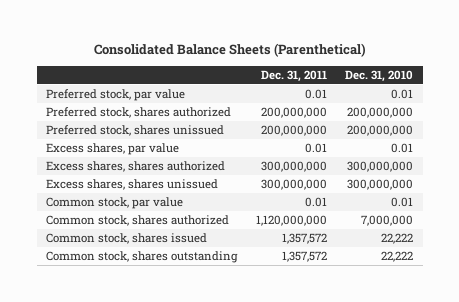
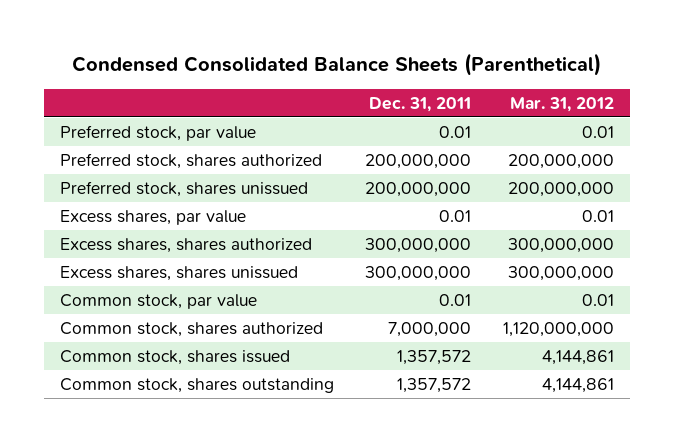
- Consolidated Balance Sheets (Parenthetical)
+ Condensed Consolidated Balance Sheets (Parenthetical)
- | Dec. 31, 2011 | Dec. 31, 2010
+ | Dec. 31, 2011 | Mar. 31, 2012
- Common stock, shares authorized | 1,120,000,000 | 7,000,000
+ Common stock, shares authorized | 7,000,000 | 1,120,000,000

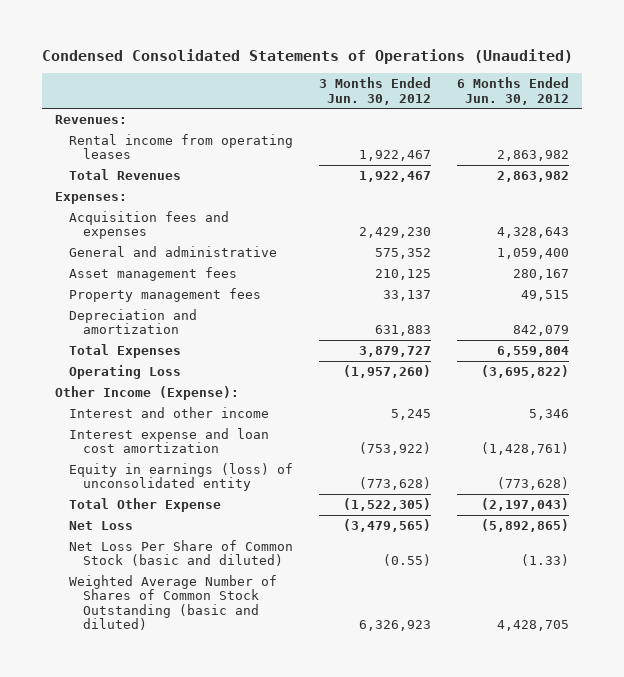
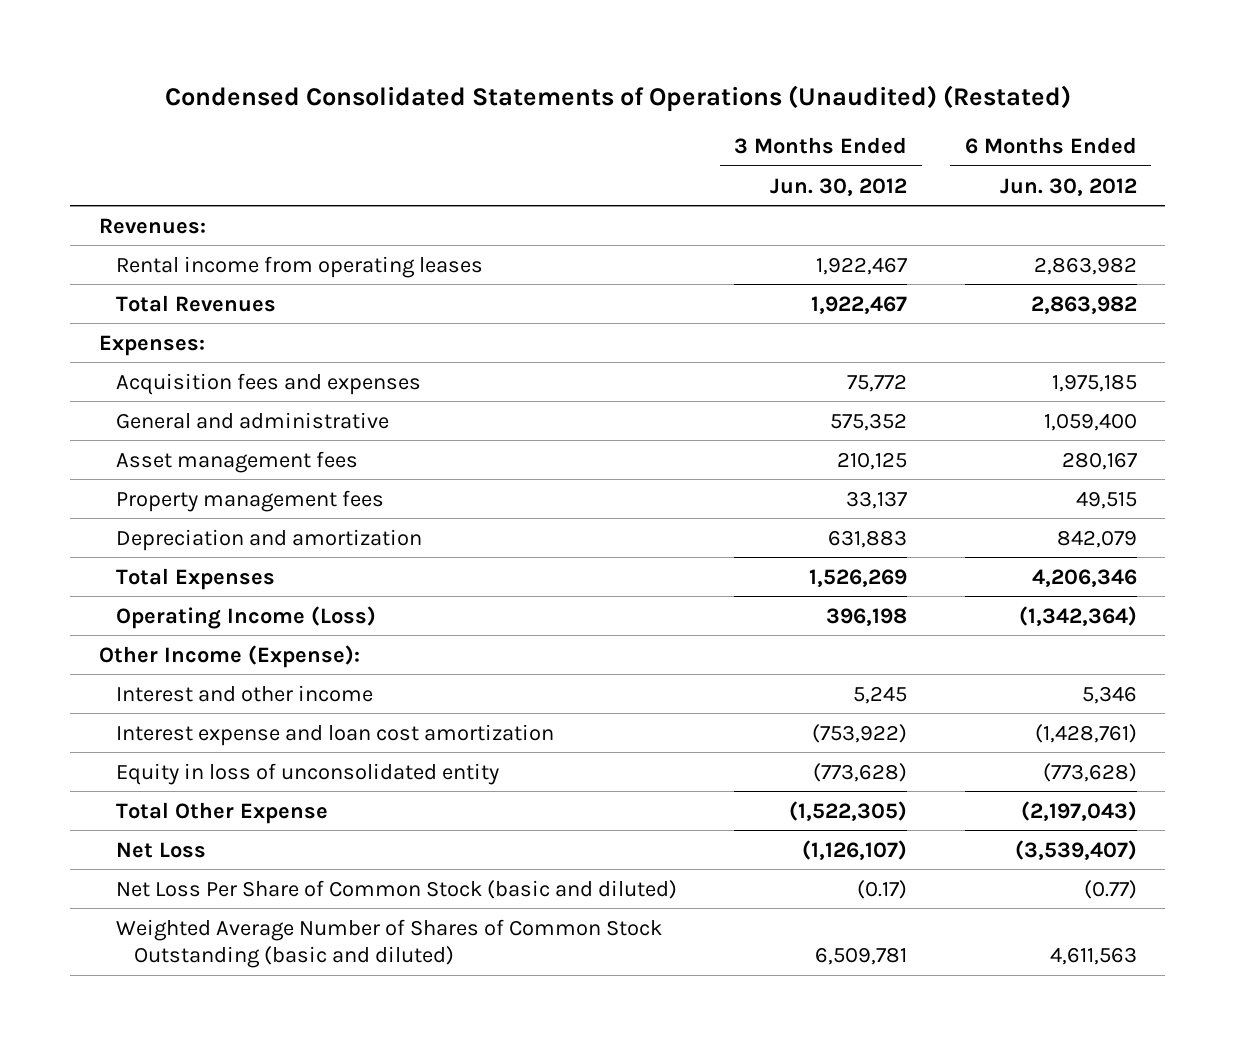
- Condensed Consolidated Statements of Operations (Unaudited)
+ Condensed Consolidated Statements of Operations (Unaudited) (Restated)
- Acquisition fees and expenses | 2,429,230 | 4,328,643
+ Acquisition fees and expenses | 75,772 | 1,975,185
- Total Expenses | 3,879,727 | 6,559,804
- Operating Loss | (1,957,260) | (3,695,822)
+ Total Expenses | 1,526,269 | 4,206,346
+ Operating Income (Loss) | 396,198 | (1,342,364)
- Equity in earnings (loss) of unconsolidated entity | (773,628) | (773,628)
+ Equity in loss of unconsolidated entity | (773,628) | (773,628)
- Net Loss | (3,479,565) | (5,892,865)
- Net Loss Per Share of Common Stock (basic and diluted) | (0.55) | (1.33)
- Weighted Average Number of Shares of Common Stock Outstanding (basic and diluted) | 6,326,923 | 4,428,705
+ Net Loss | (1,126,107) | (3,539,407)
+ Net Loss Per Share of Common Stock (basic and diluted) | (0.17) | (0.77)
+ Weighted Average Number of Shares of Common Stock Outstanding (basic and diluted) | 6,509,781 | 4,611,563

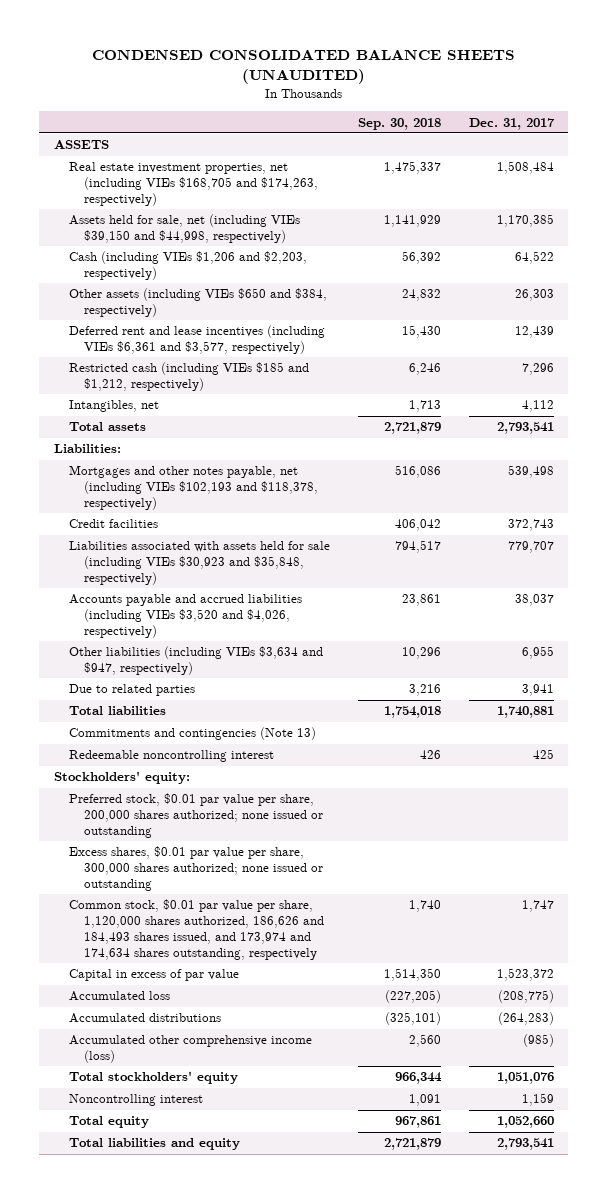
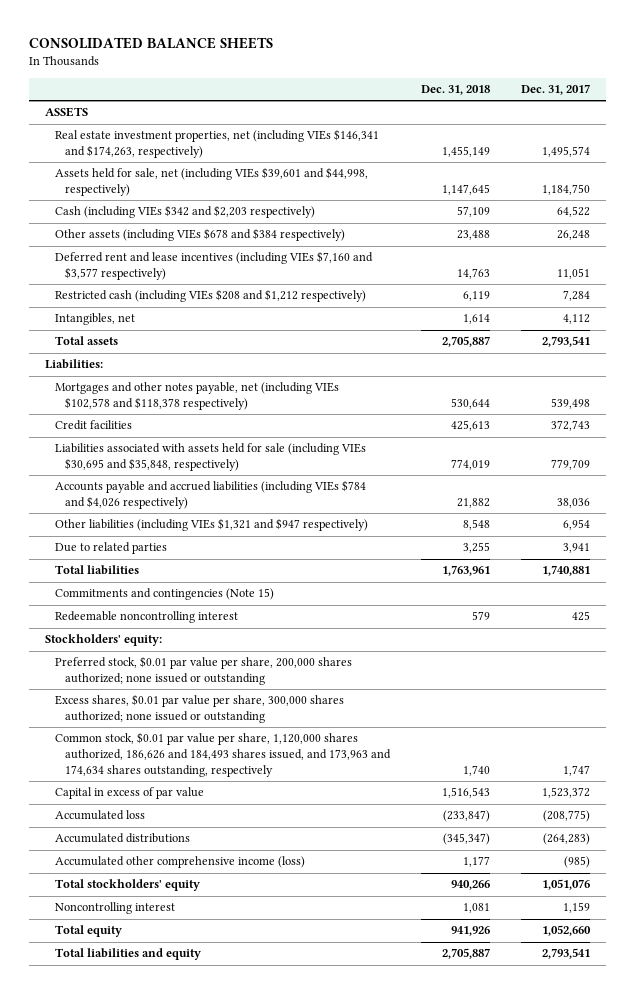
- CONDENSED CONSOLIDATED BALANCE SHEETS (UNAUDITED)
+ CONSOLIDATED BALANCE SHEETS
- | Sep. 30, 2018 | Dec. 31, 2017
+ | Dec. 31, 2018 | Dec. 31, 2017
- Real estate investment properties, net (including VIEs $168,705 and $174,263, respectively) | 1,475,337 | 1,508,484
- Assets held for sale, net (including VIEs $39,150 and $44,998, respectively) | 1,141,929 | 1,170,385
- Cash (including VIEs $1,206 and $2,203, respectively) | 56,392 | 64,522
- Other assets (including VIEs $650 and $384, respectively) | 24,832 | 26,303
- Deferred rent and lease incentives (including VIEs $6,361 and $3,577, respectively) | 15,430 | 12,439
- Restricted cash (including VIEs $185 and $1,212, respectively) | 6,246 | 7,296
+ Real estate investment properties, net (including VIEs $146,341 and $174,263, respectively) | 1,455,149 | 1,495,574
+ Assets held for sale, net (including VIEs $39,601 and $44,998, respectively) | 1,147,645 | 1,184,750
+ Cash (including VIEs $342 and $2,203 respectively) | 57,109 | 64,522
+ Other assets (including VIEs $678 and $384 respectively) | 23,488 | 26,248
+ Deferred rent and lease incentives (including VIEs $7,160 and $3,577 respectively) | 14,763 | 11,051
+ Restricted cash (including VIEs $208 and $1,212 respectively) | 6,119 | 7,284
- Mortgages and other notes payable, net (including VIEs $102,193 and $118,378, respectively) | 516,086 | 539,498
+ Mortgages and other notes payable, net (including VIEs $102,578 and $118,378 respectively) | 530,644 | 539,498
- Liabilities associated with assets held for sale (including VIEs $30,923 and $35,848, respectively) | 794,517 | 779,707
- Accounts payable and accrued liabilities (including VIEs $3,520 and $4,026, respectively) | 23,861 | 38,037
- Other liabilities (including VIEs $3,634 and $947, respectively) | 10,296 | 6,955
+ Liabilities associated with assets held for sale (including VIEs $30,695 and $35,848, respectively) | 774,019 | 779,709
+ Accounts payable and accrued liabilities (including VIEs $784 and $4,026 respectively) | 21,882 | 38,036
+ Other liabilities (including VIEs $1,321 and $947 respectively) | 8,548 | 6,954
- Commitments and contingencies (Note 13)
+ Commitments and contingencies (Note 15)
- Common stock, $0.01 par value per share, 1,120,000 shares authorized, 186,626 and 184,493 shares issued, and 173,974 and 174,634 shares outstanding, respectively | 1,740 | 1,747
+ Common stock, $0.01 par value per share, 1,120,000 shares authorized, 186,626 and 184,493 shares issued, and 173,963 and 174,634 shares outstanding, respectively | 1,740 | 1,747

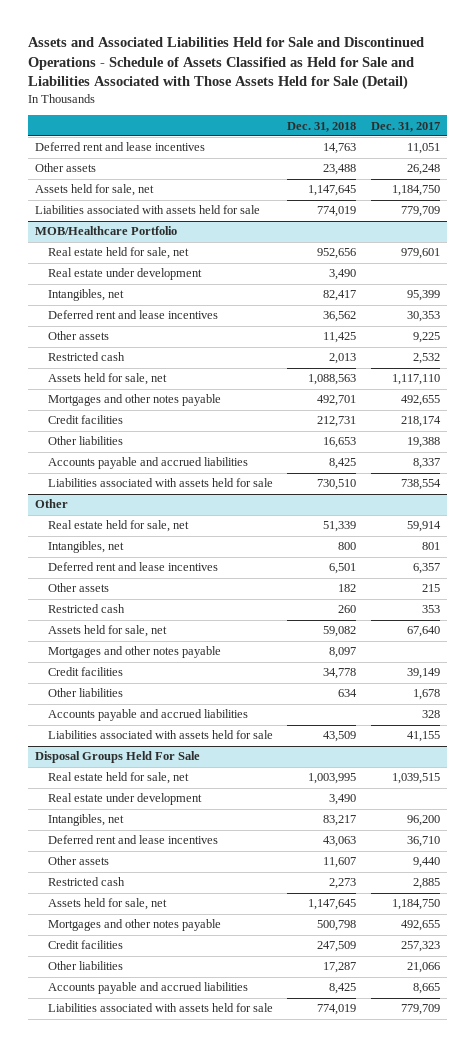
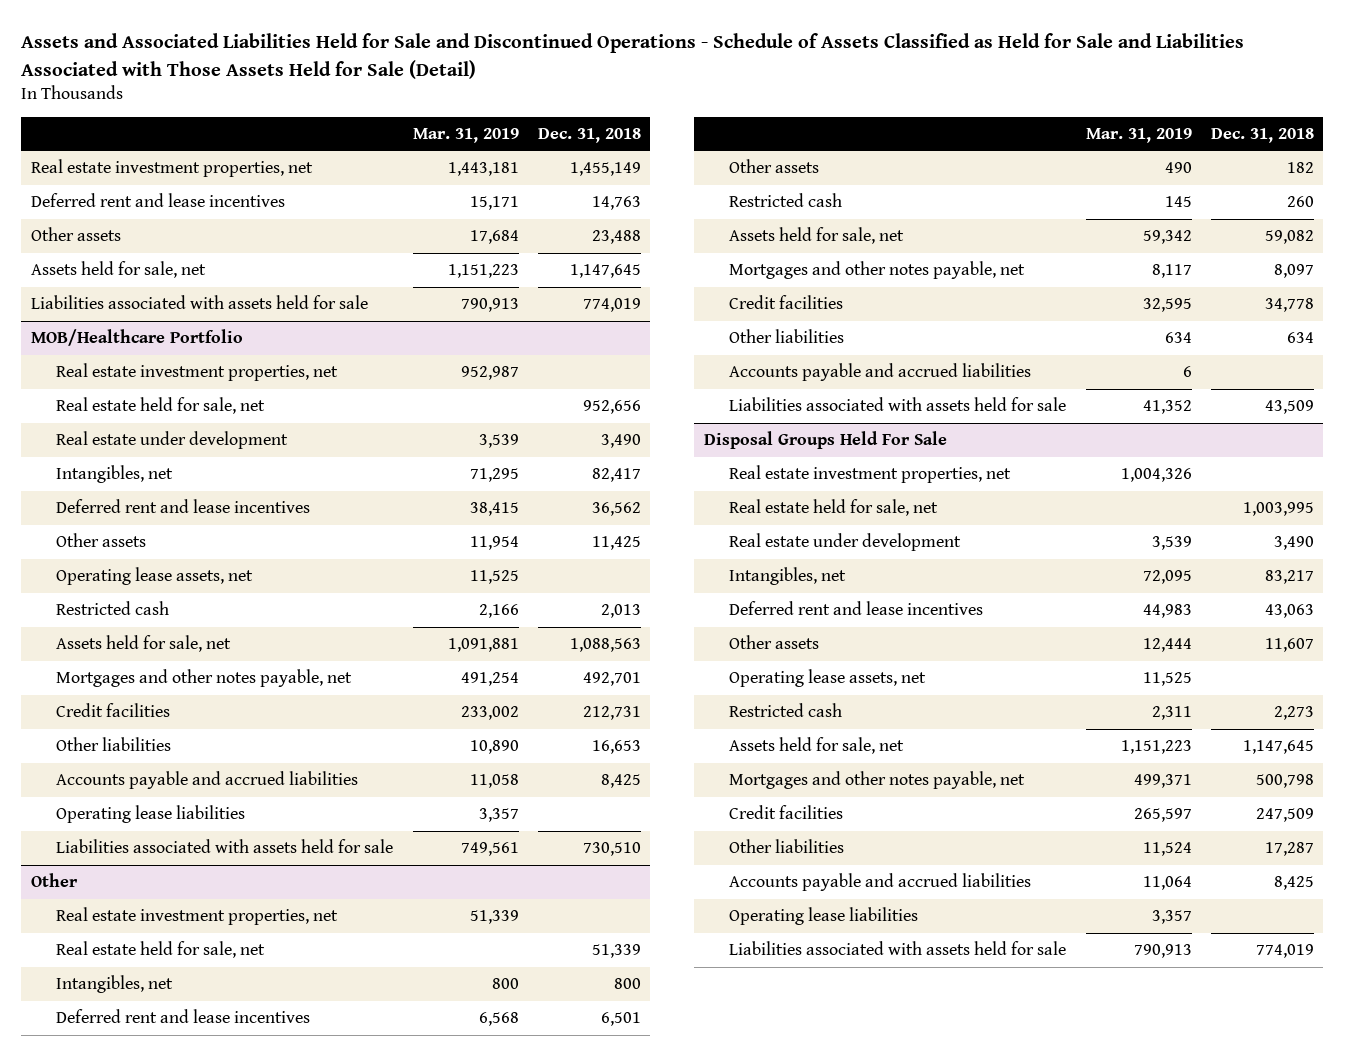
- | Dec. 31, 2018 | Dec. 31, 2017
+ | Mar. 31, 2019 | Dec. 31, 2018
+ Real estate investment properties, net | 1,443,181 | 1,455,149
@ MOB/Healthcare Portfolio
+ Real estate investment properties, net | 952,987 |
+ Operating lease assets, net | 11,525 |
- Mortgages and other notes payable | 492,701 | 492,655
+ Mortgages and other notes payable, net | 491,254 | 492,701
+ Operating lease liabilities | 3,357 |
@ Other
+ Real estate investment properties, net | 51,339 |
- Mortgages and other notes payable | 8,097 |
+ Mortgages and other notes payable, net | 8,117 | 8,097
@ Disposal Groups Held For Sale
+ Real estate investment properties, net | 1,004,326 |
+ Operating lease assets, net | 11,525 |
- Mortgages and other notes payable | 500,798 | 492,655
+ Mortgages and other notes payable, net | 499,371 | 500,798
+ Operating lease liabilities | 3,357 |

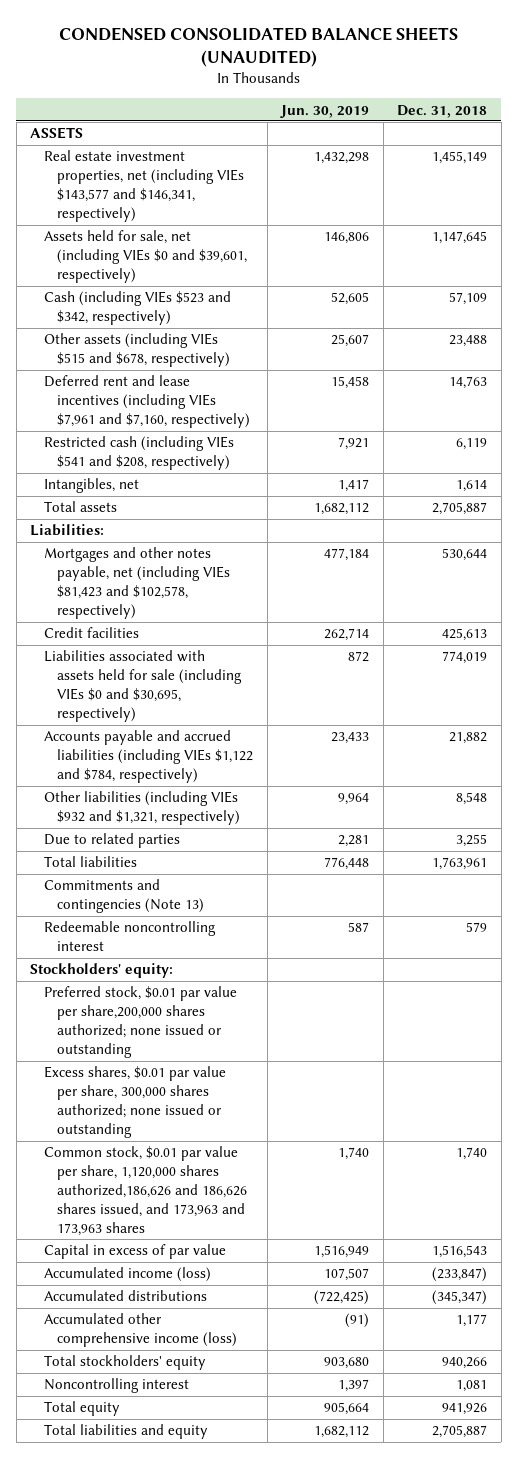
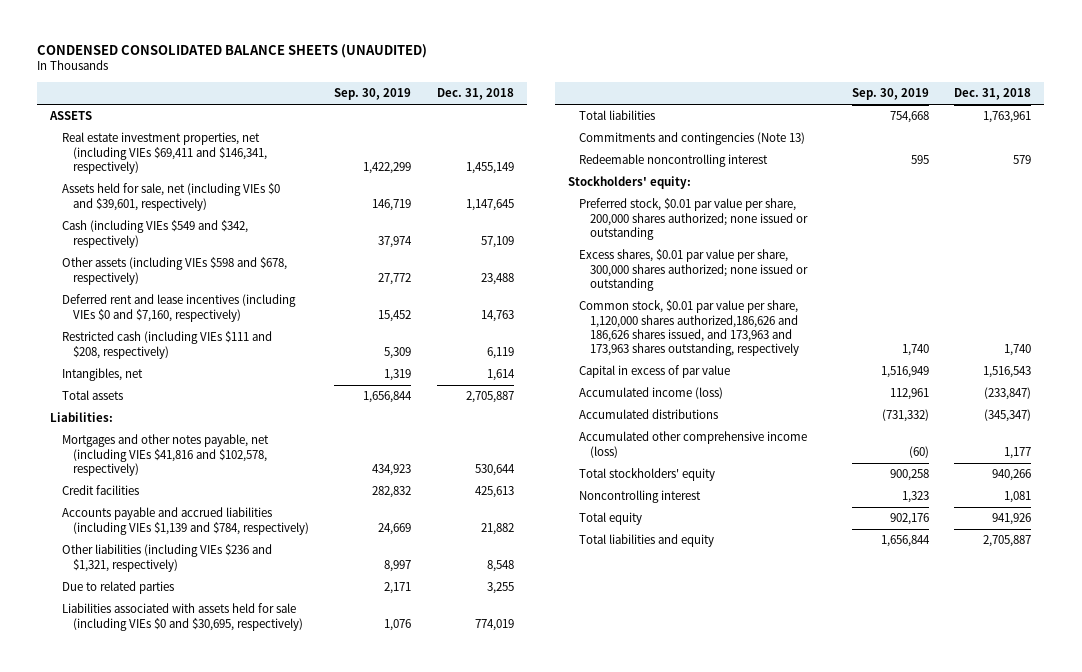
- | Jun. 30, 2019 | Dec. 31, 2018
+ | Sep. 30, 2019 | Dec. 31, 2018
- Real estate investment properties, net (including VIEs $143,577 and $146,341, respectively) | 1,432,298 | 1,455,149
+ Real estate investment properties, net (including VIEs $69,411 and $146,341, respectively) | 1,422,299 | 1,455,149
- Cash (including VIEs $523 and $342, respectively) | 52,605 | 57,109
- Other assets (including VIEs $515 and $678, respectively) | 25,607 | 23,488
- Deferred rent and lease incentives (including VIEs $7,961 and $7,160, respectively) | 15,458 | 14,763
- Restricted cash (including VIEs $541 and $208, respectively) | 7,921 | 6,119
+ Cash (including VIEs $549 and $342, respectively) | 37,974 | 57,109
+ Other assets (including VIEs $598 and $678, respectively) | 27,772 | 23,488
+ Deferred rent and lease incentives (including VIEs $0 and $7,160, respectively) | 15,452 | 14,763
+ Restricted cash (including VIEs $111 and $208, respectively) | 5,309 | 6,119
- Mortgages and other notes payable, net (including VIEs $81,423 and $102,578, respectively) | 477,184 | 530,644
+ Mortgages and other notes payable, net (including VIEs $41,816 and $102,578, respectively) | 434,923 | 530,644
- Accounts payable and accrued liabilities (including VIEs $1,122 and $784, respectively) | 23,433 | 21,882
- Other liabilities (including VIEs $932 and $1,321, respectively) | 9,964 | 8,548
+ Accounts payable and accrued liabilities (including VIEs $1,139 and $784, respectively) | 24,669 | 21,882
+ Other liabilities (including VIEs $236 and $1,321, respectively) | 8,997 | 8,548
moved down: Liabilities associated with assets held for sale (including VIEs $0 and $30,695, respectively) | 1,076 | 774,019
- Preferred stock, $0.01 par value per share,200,000 shares authorized; none issued or outstanding
+ Preferred stock, $0.01 par value per share, 200,000 shares authorized; none issued or outstanding
- Common stock, $0.01 par value per share, 1,120,000 shares authorized,186,626 and 186,626 shares issued, and 173,963 and 173,963 shares | 1,740 | 1,740
+ Common stock, $0.01 par value per share, 1,120,000 shares authorized,186,626 and 186,626 shares issued, and 173,963 and 173,963 shares outstanding, respectively | 1,740 | 1,740

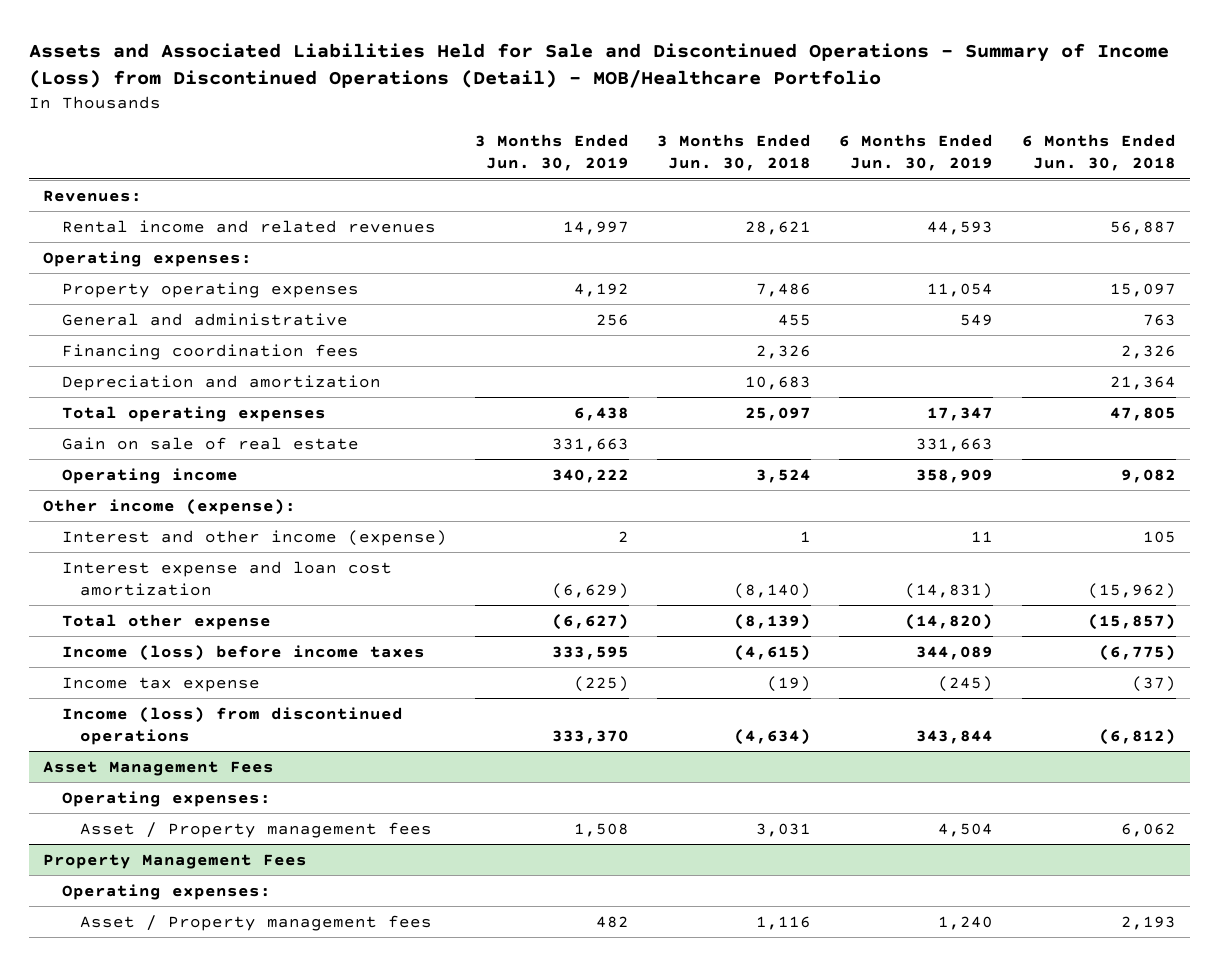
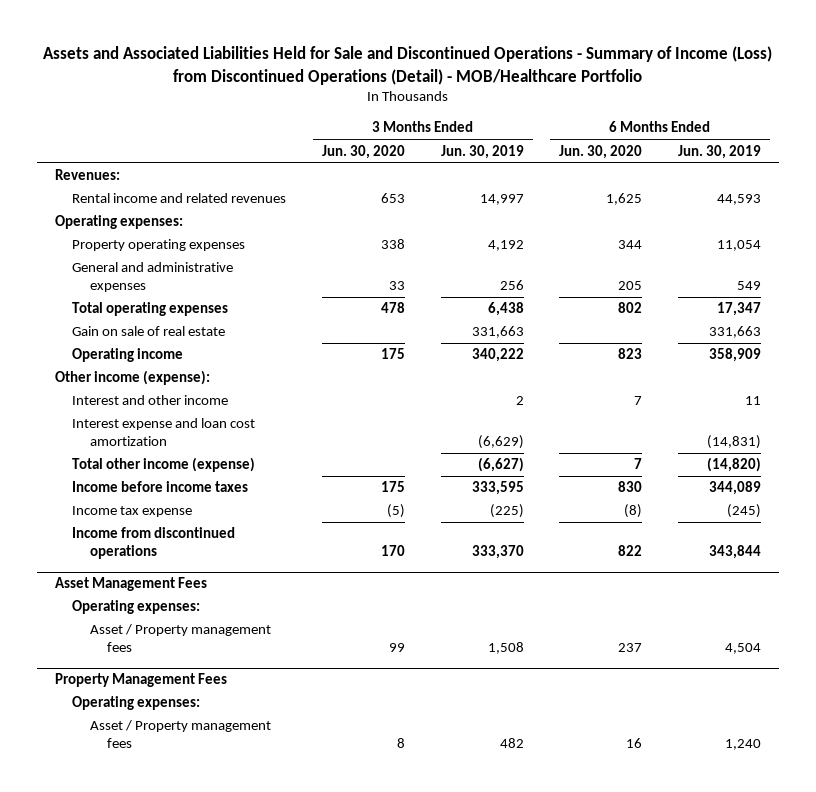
- | 3 Months Ended Jun. 30, 2019 | 3 Months Ended Jun. 30, 2018 | 6 Months Ended Jun. 30, 2019 | 6 Months Ended Jun. 30, 2018
+ | 3 Months Ended Jun. 30, 2020 | 3 Months Ended Jun. 30, 2019 | 6 Months Ended Jun. 30, 2020 | 6 Months Ended Jun. 30, 2019
- General and administrative | 256 | 455 | 549 | 763
- Financing coordination fees | | 2,326 | | 2,326
- Depreciation and amortization | | 10,683 | | 21,364
+ General and administrative expenses | 33 | 256 | 205 | 549
- Interest and other income (expense) | 2 | 1 | 11 | 105
+ Interest and other income | | 2 | 7 | 11
- Total other expense | (6,627) | (8,139) | (14,820) | (15,857)
- Income (loss) before income taxes | 333,595 | (4,615) | 344,089 | (6,775)
+ Total other income (expense) | | (6,627) | 7 | (14,820)
+ Income before income taxes | 175 | 333,595 | 830 | 344,089
- Income (loss) from discontinued operations | 333,370 | (4,634) | 343,844 | (6,812)
+ Income from discontinued operations | 170 | 333,370 | 822 | 343,844

